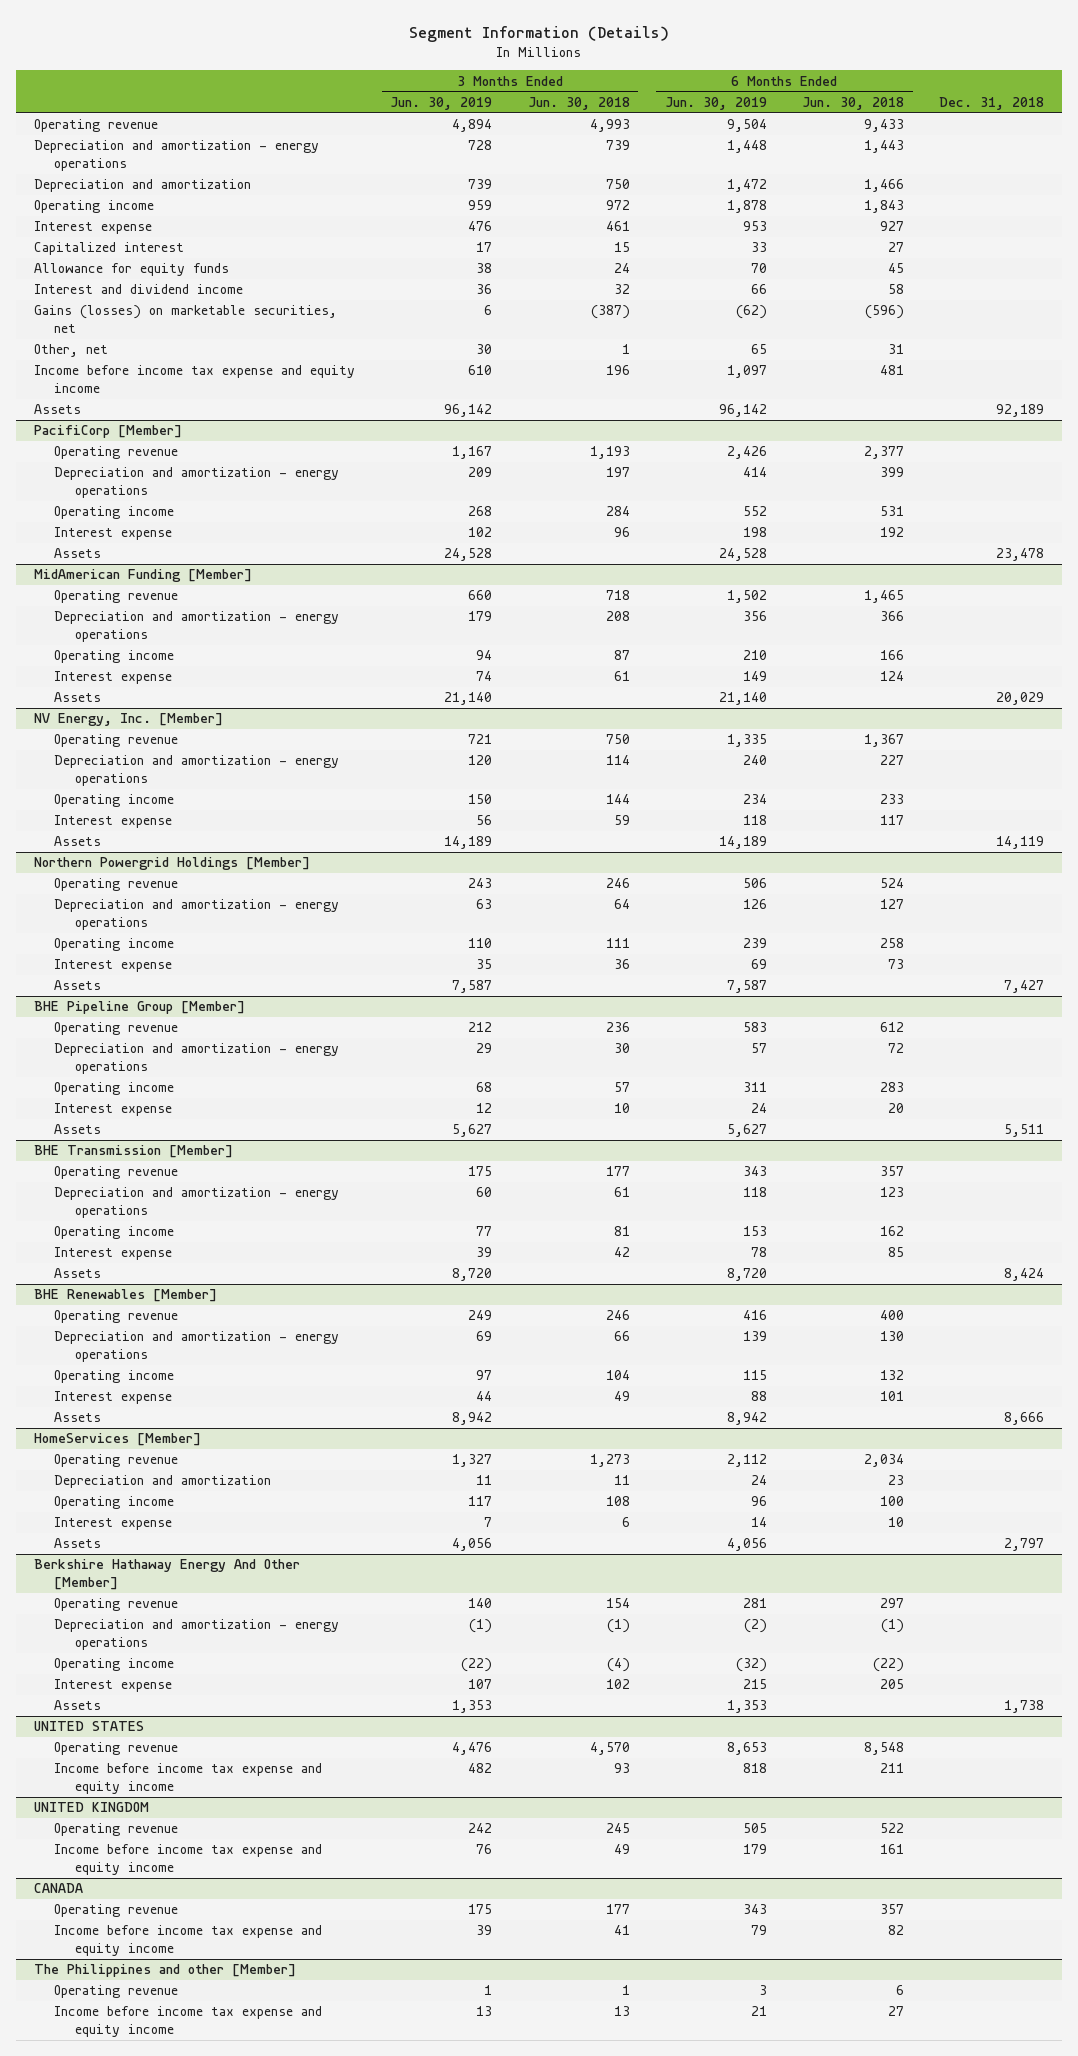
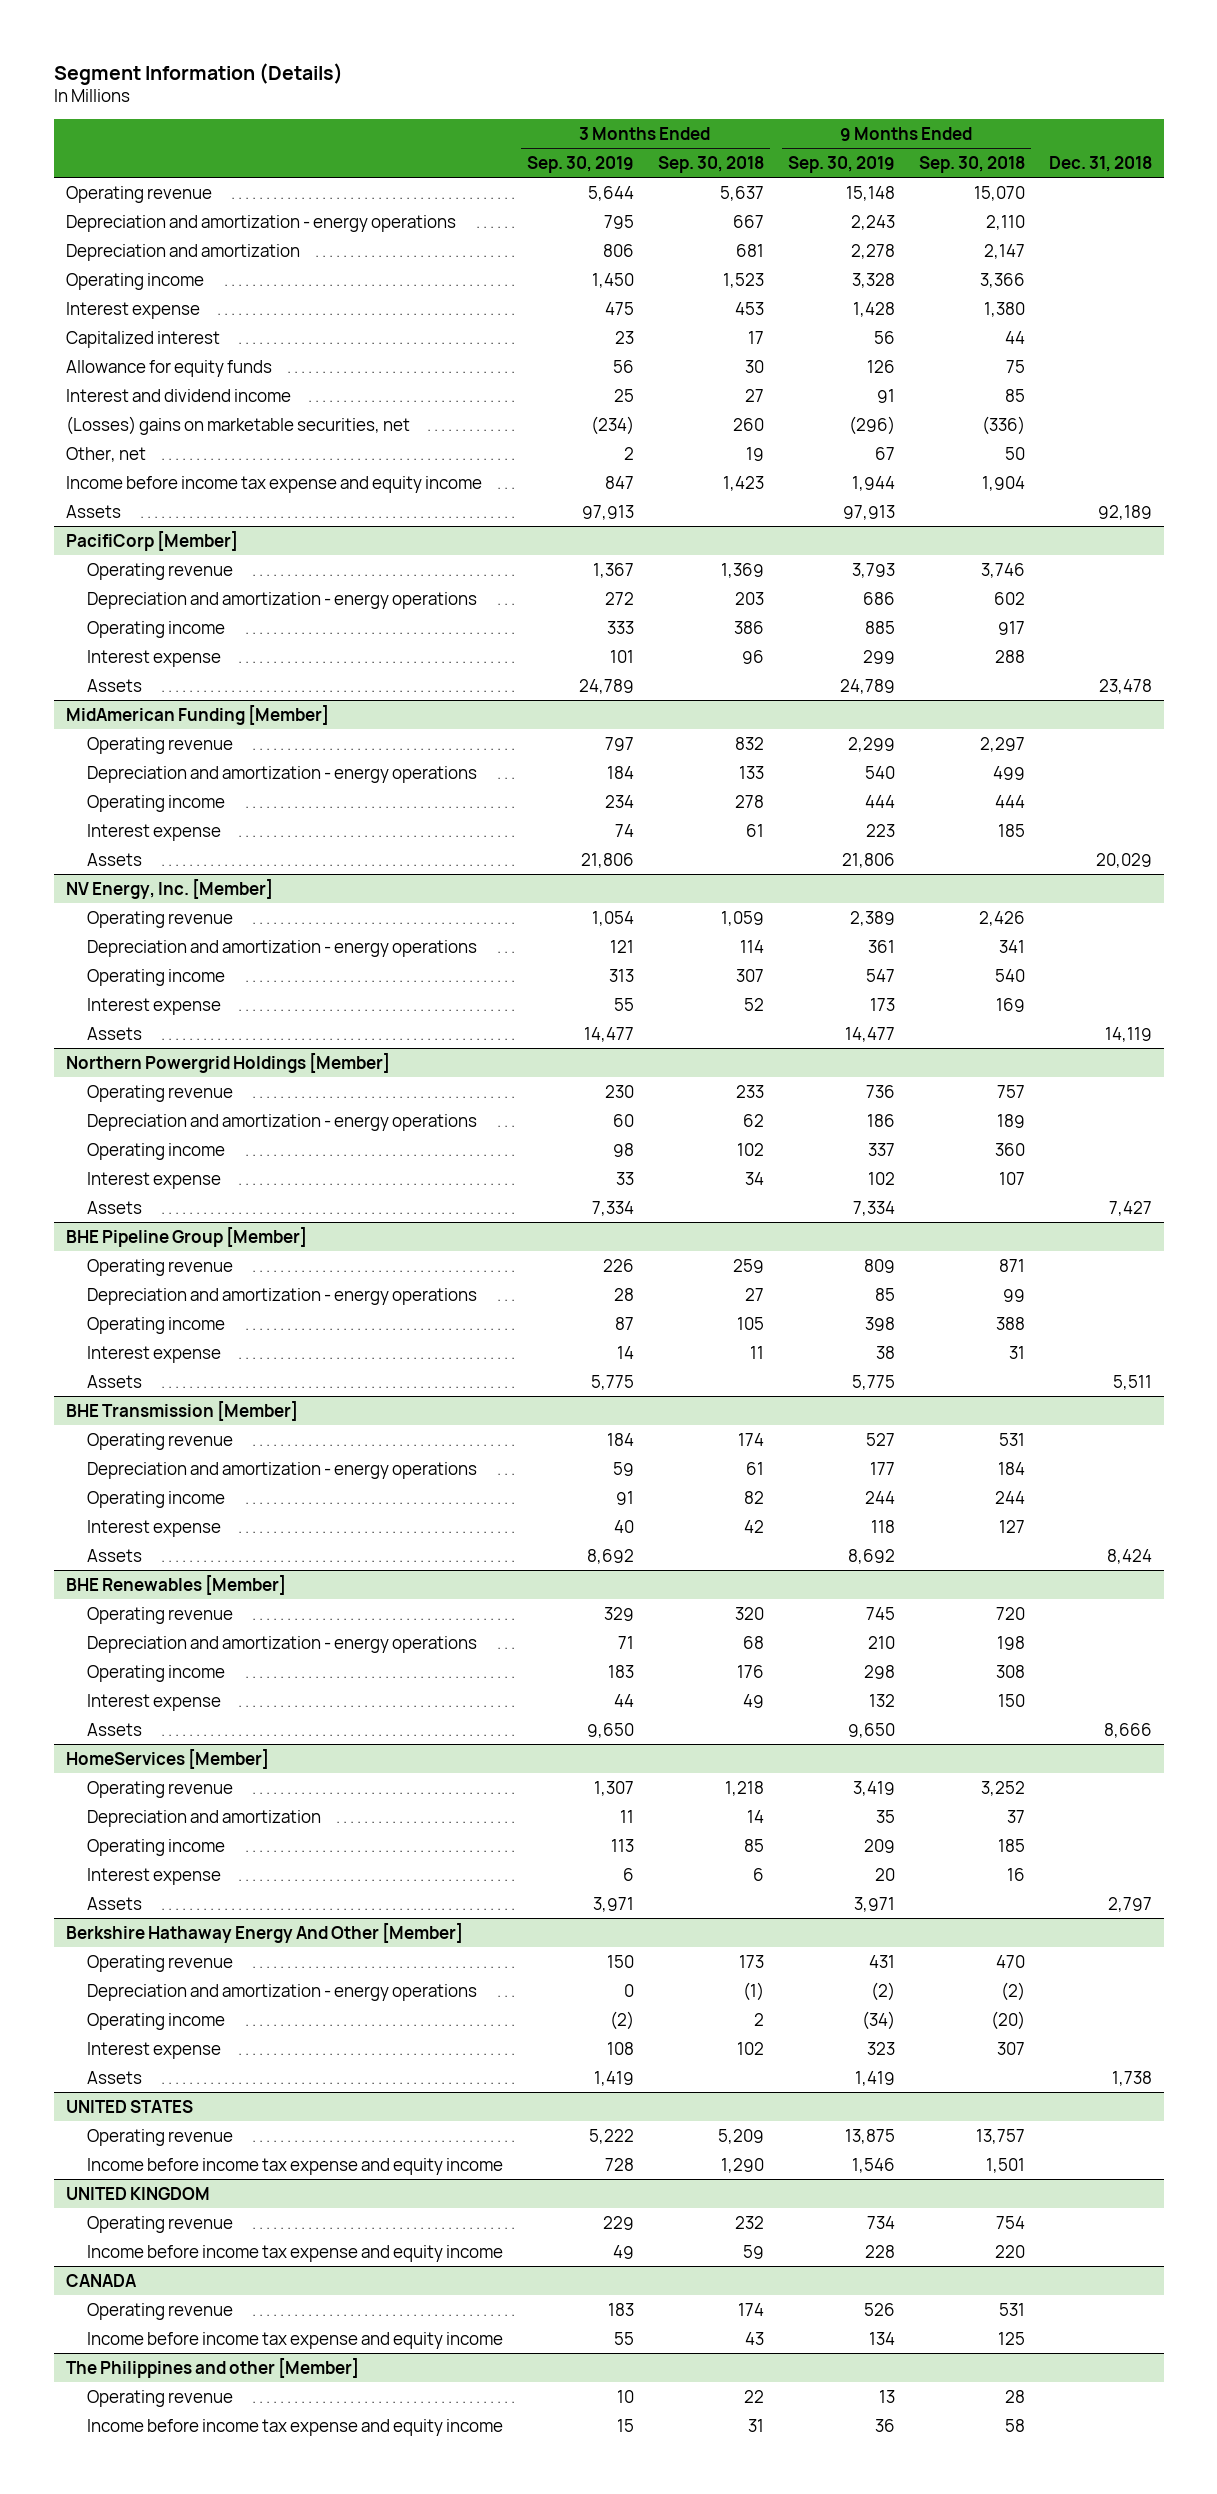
- | 3 Months Ended Jun. 30, 2019 | 3 Months Ended Jun. 30, 2018 | 6 Months Ended Jun. 30, 2019 | 6 Months Ended Jun. 30, 2018 | Dec. 31, 2018
+ | 3 Months Ended Sep. 30, 2019 | 3 Months Ended Sep. 30, 2018 | 9 Months Ended Sep. 30, 2019 | 9 Months Ended Sep. 30, 2018 | Dec. 31, 2018
- Gains (losses) on marketable securities, net | 6 | (387) | (62) | (596) |
+ (Losses) gains on marketable securities, net | (234) | 260 | (296) | (336) |

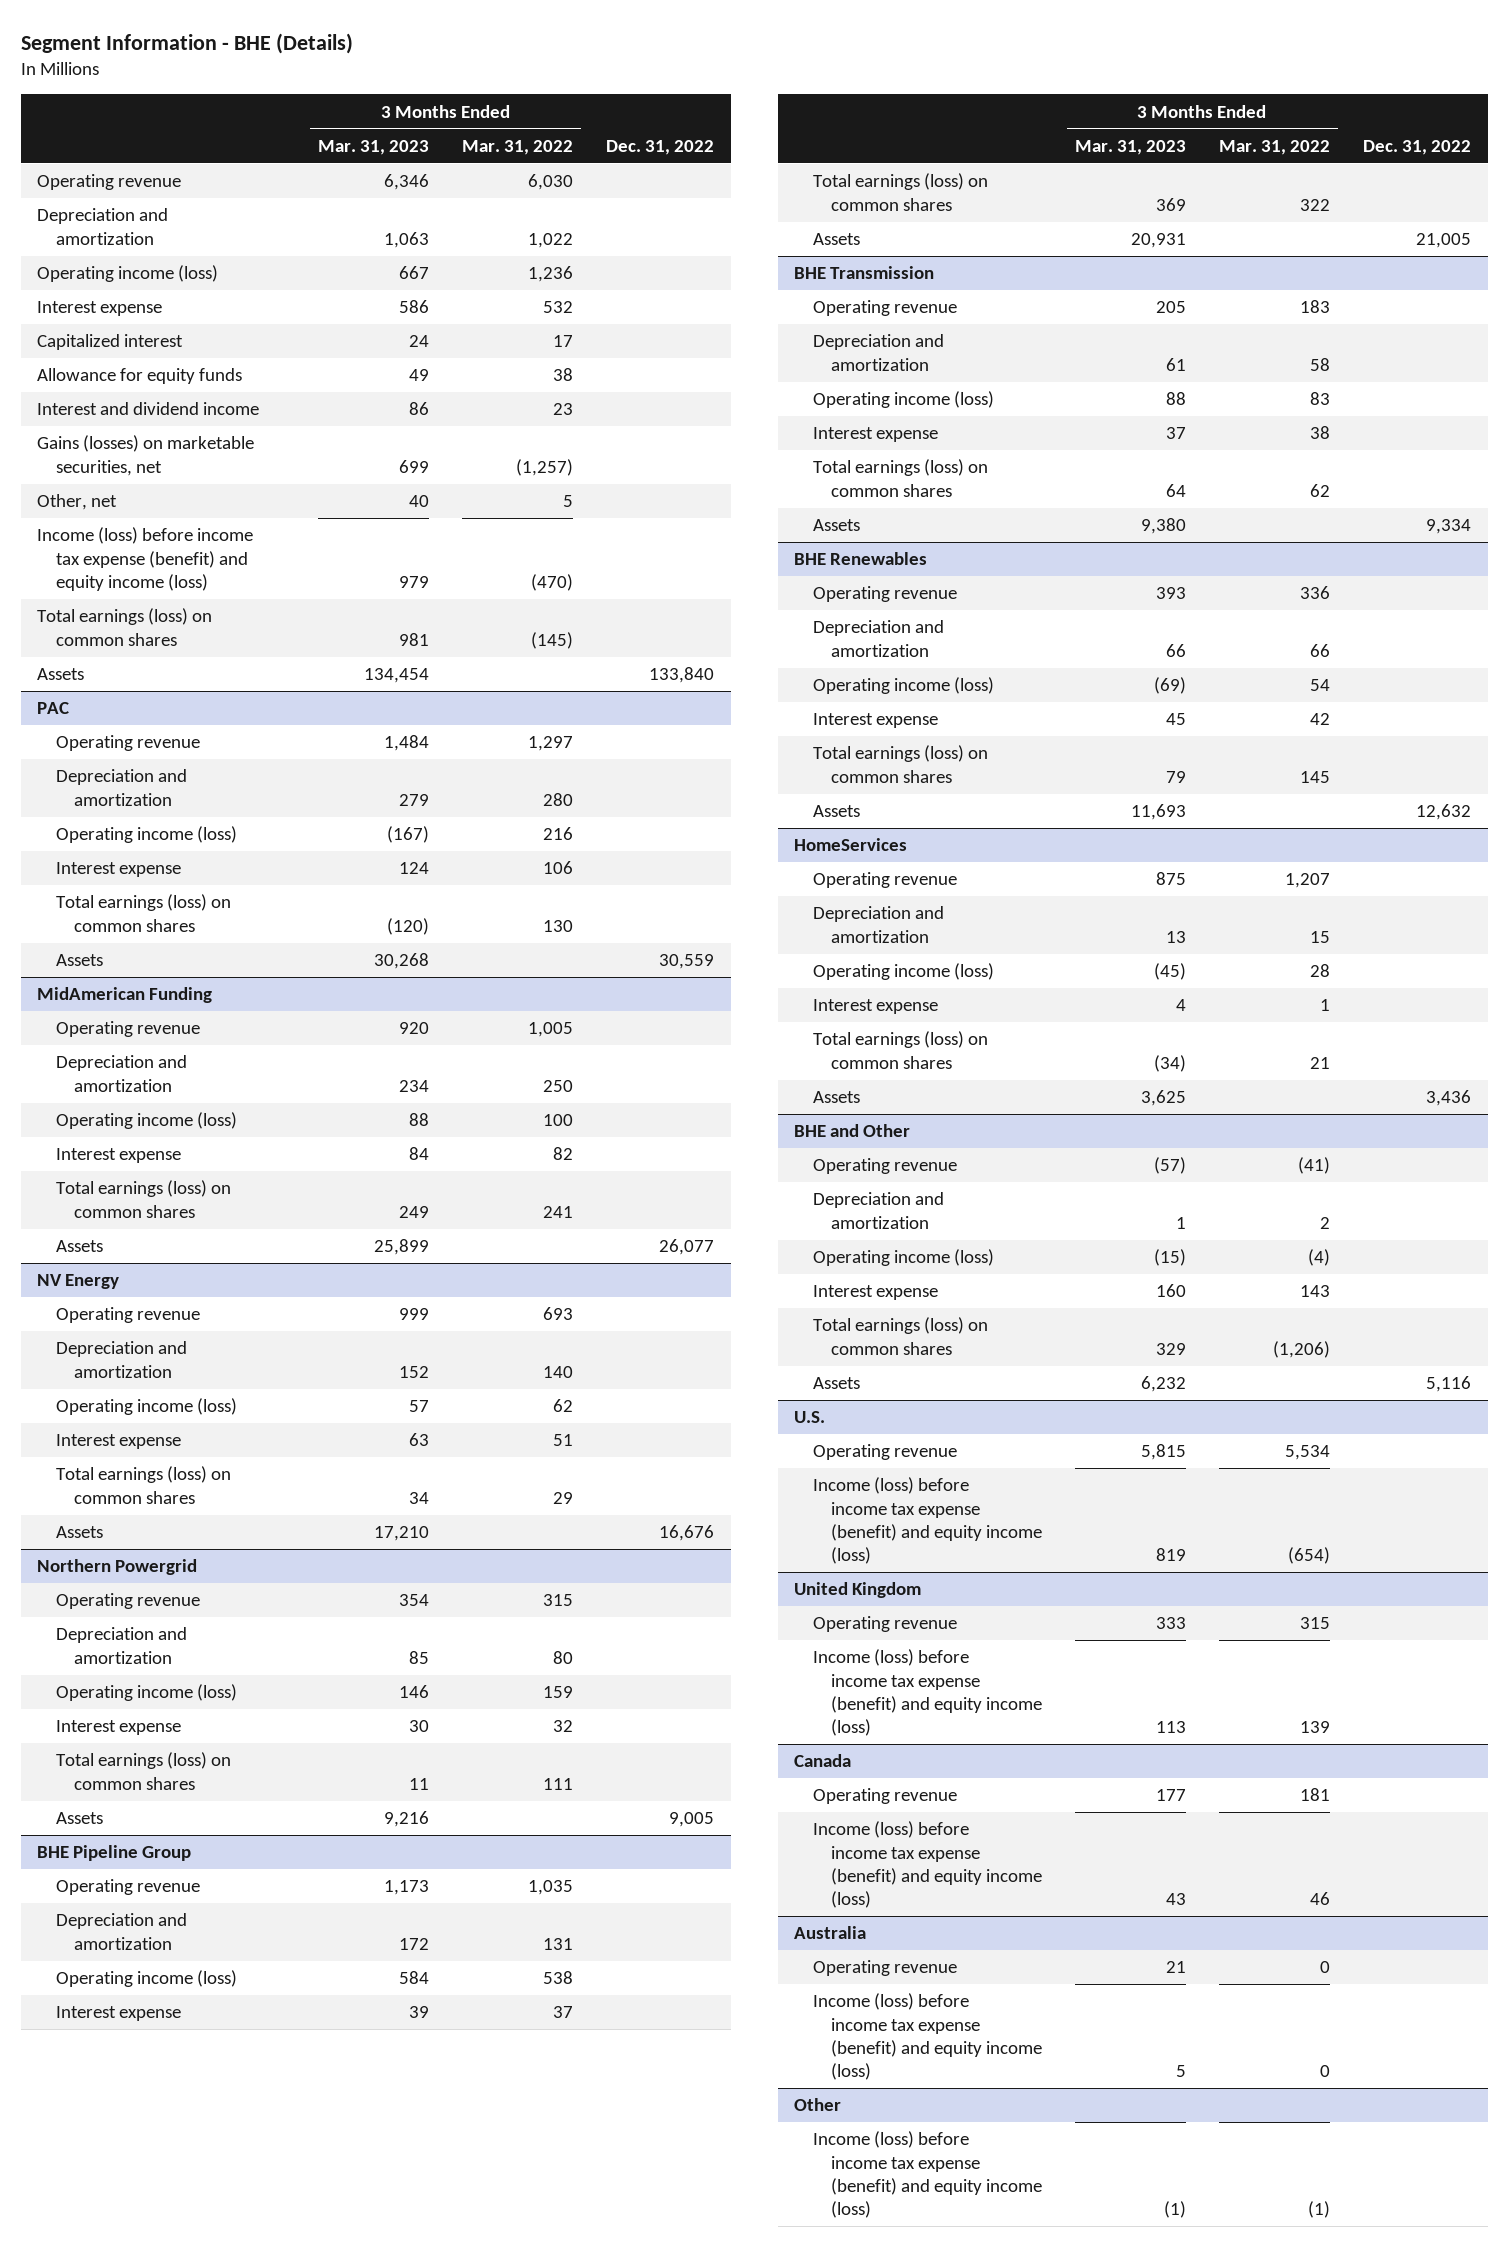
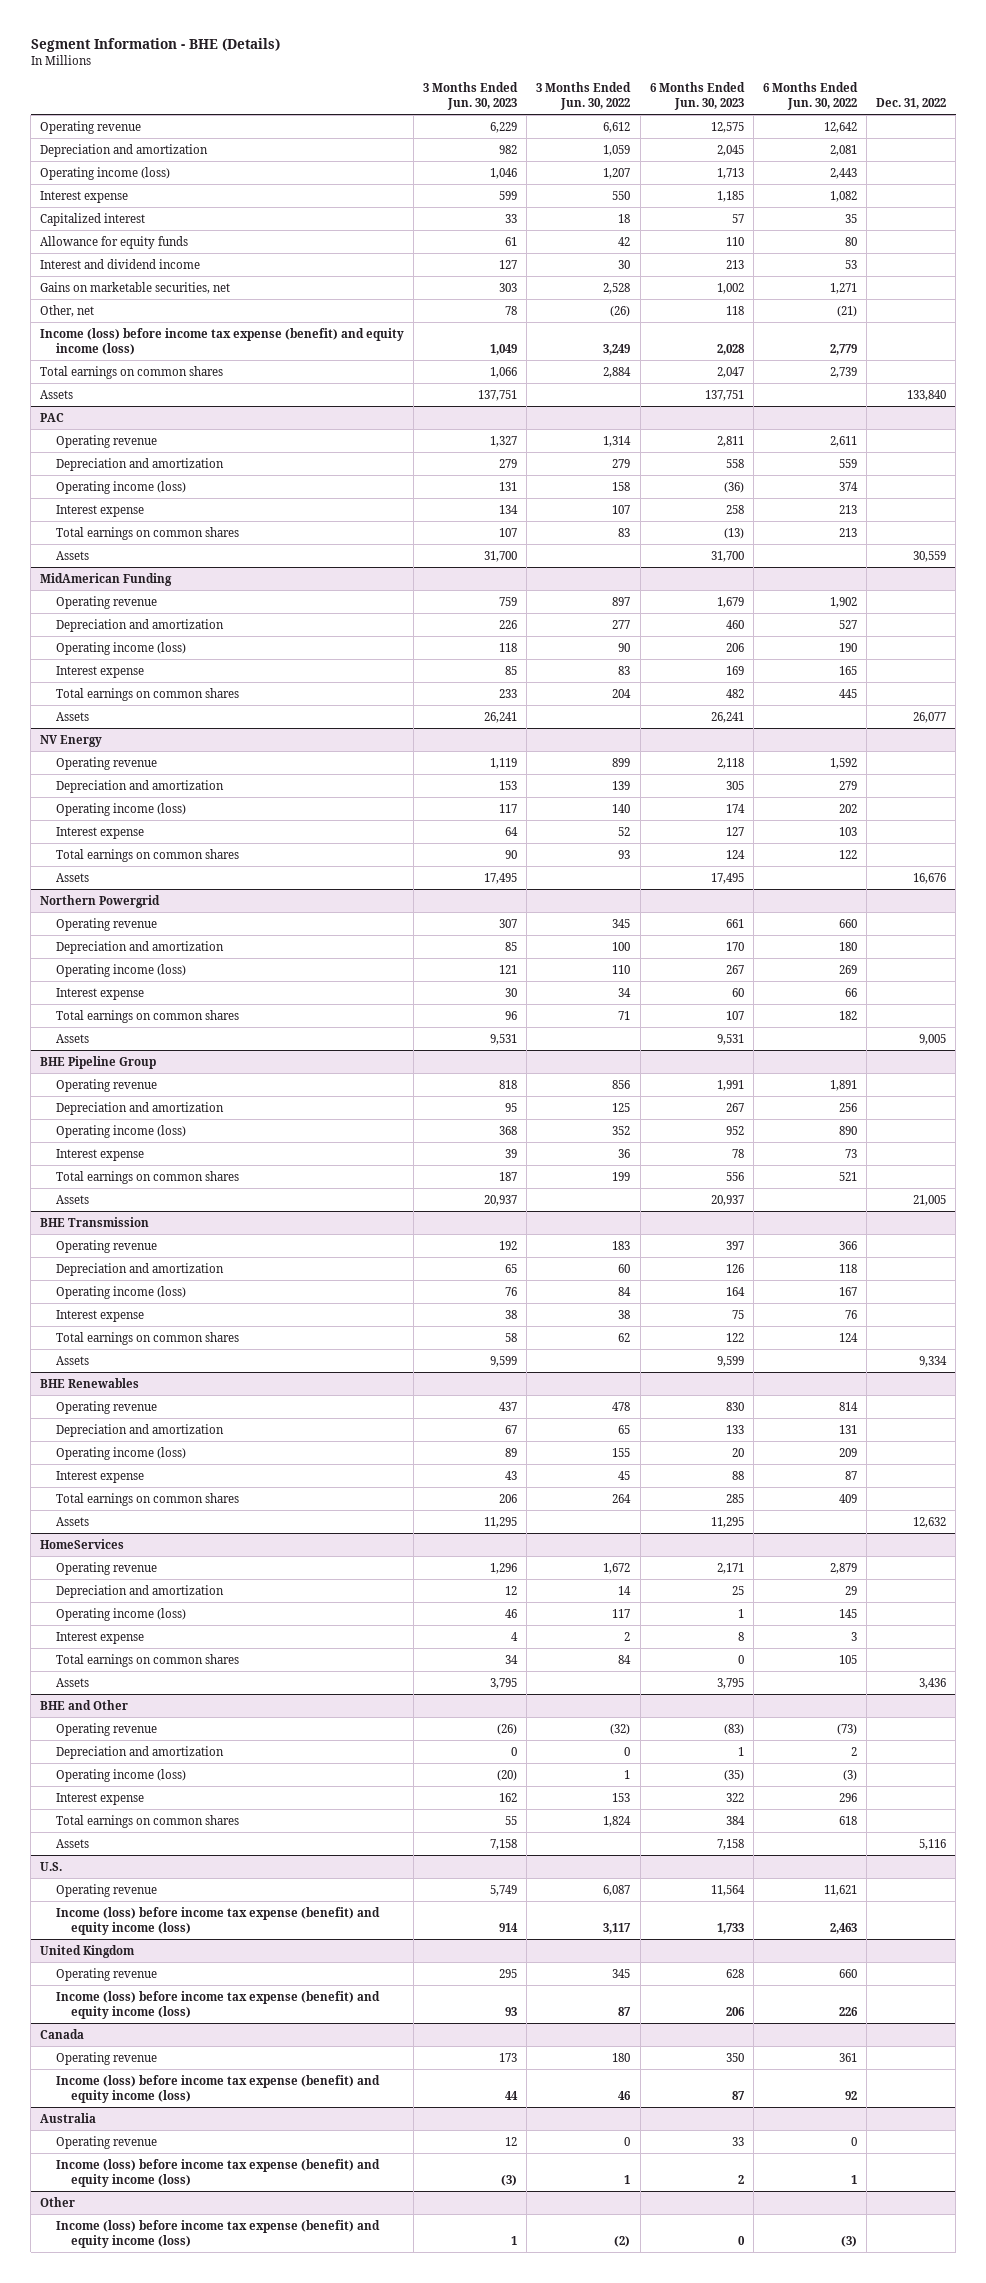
- | 3 Months Ended Mar. 31, 2023 | 3 Months Ended Mar. 31, 2022 | Dec. 31, 2022
+ | 3 Months Ended Jun. 30, 2023 | 3 Months Ended Jun. 30, 2022 | 6 Months Ended Jun. 30, 2023 | 6 Months Ended Jun. 30, 2022 | Dec. 31, 2022
- Gains (losses) on marketable securities, net | 699 | (1,257) |
+ Gains on marketable securities, net | 303 | 2,528 | 1,002 | 1,271 |
- Total earnings (loss) on common shares | 981 | (145) |
+ Total earnings on common shares | 1,066 | 2,884 | 2,047 | 2,739 |
@ PAC
- Total earnings (loss) on common shares | (120) | 130 |
+ Total earnings on common shares | 107 | 83 | (13) | 213 |
@ MidAmerican Funding
- Total earnings (loss) on common shares | 249 | 241 |
+ Total earnings on common shares | 233 | 204 | 482 | 445 |
@ NV Energy
- Total earnings (loss) on common shares | 34 | 29 |
+ Total earnings on common shares | 90 | 93 | 124 | 122 |
@ Northern Powergrid
- Total earnings (loss) on common shares | 11 | 111 |
+ Total earnings on common shares | 96 | 71 | 107 | 182 |
@ BHE Pipeline Group
- Total earnings (loss) on common shares | 369 | 322 |
+ Total earnings on common shares | 187 | 199 | 556 | 521 |
@ BHE Transmission
- Total earnings (loss) on common shares | 64 | 62 |
+ Total earnings on common shares | 58 | 62 | 122 | 124 |
@ BHE Renewables
- Total earnings (loss) on common shares | 79 | 145 |
+ Total earnings on common shares | 206 | 264 | 285 | 409 |
@ HomeServices
- Total earnings (loss) on common shares | (34) | 21 |
+ Total earnings on common shares | 34 | 84 | 0 | 105 |
@ BHE and Other
- Total earnings (loss) on common shares | 329 | (1,206) |
+ Total earnings on common shares | 55 | 1,824 | 384 | 618 |

